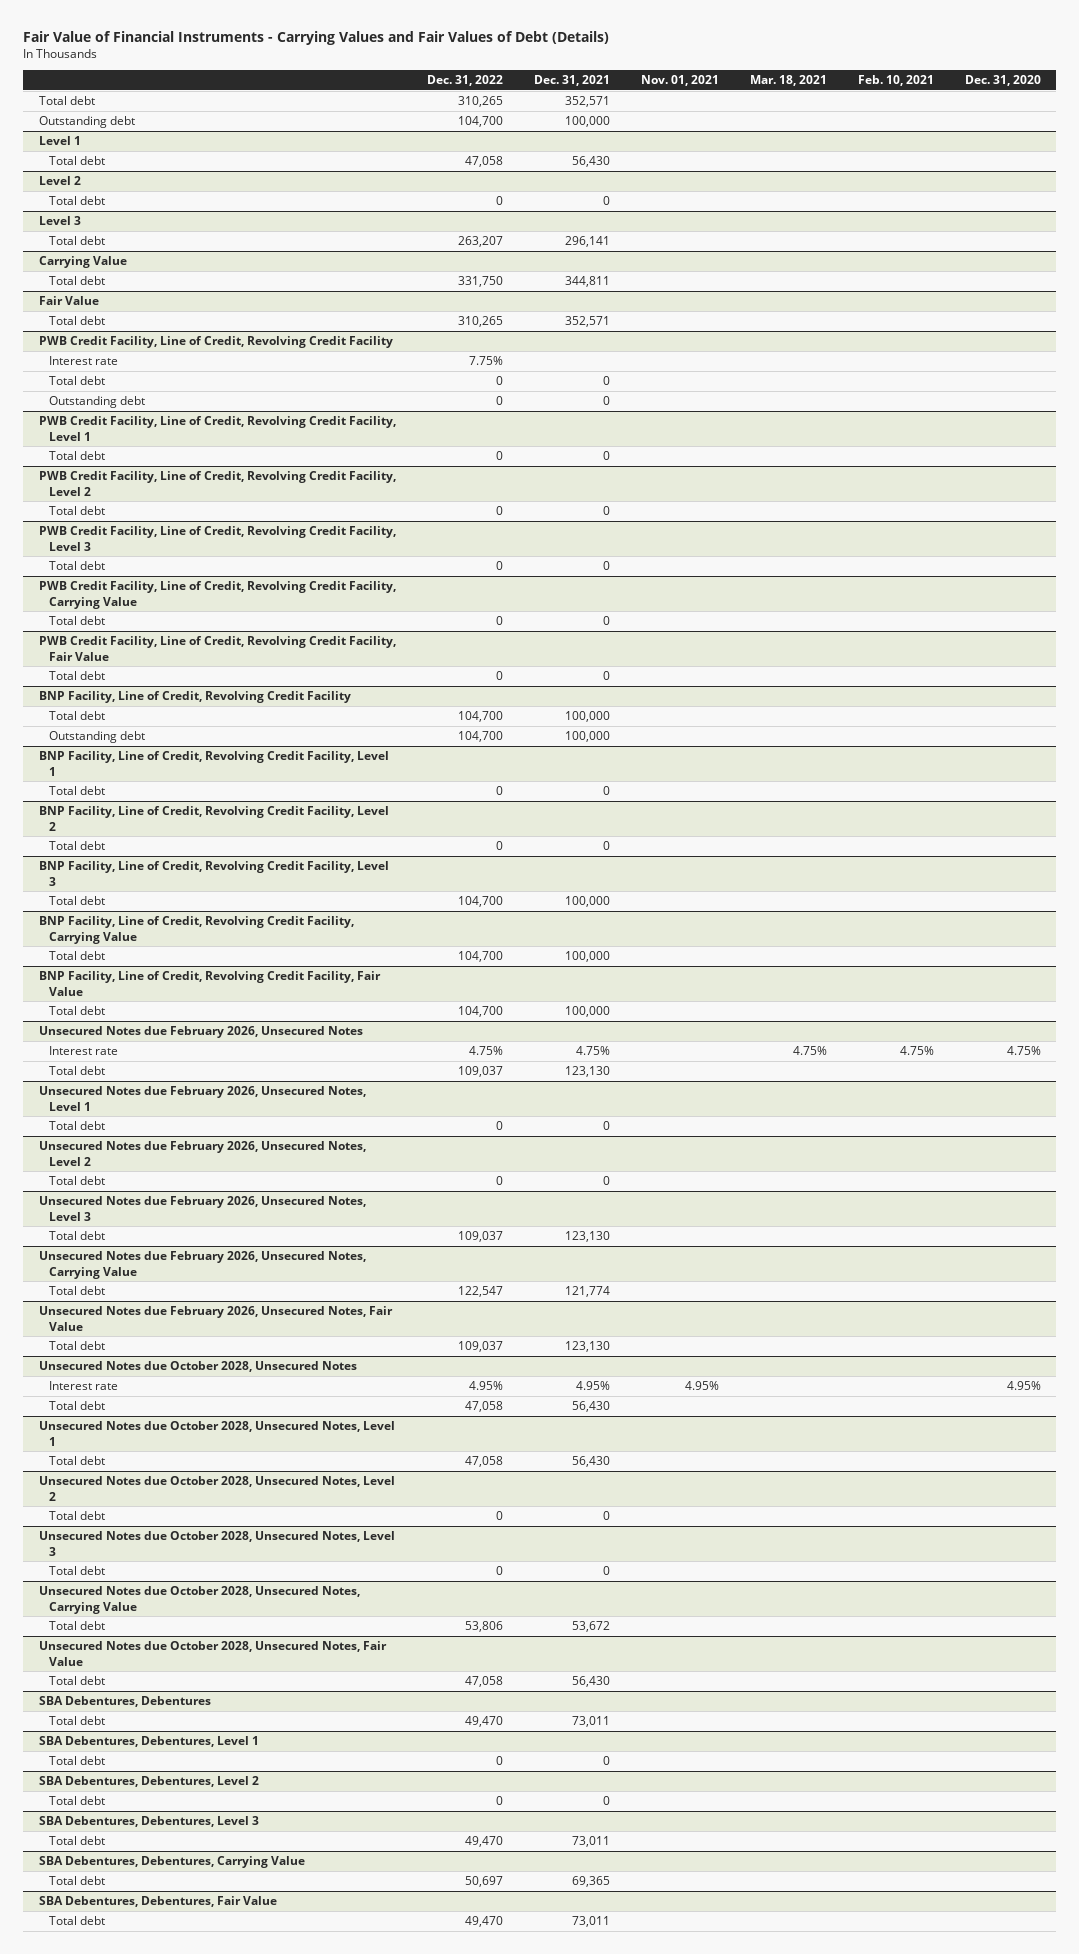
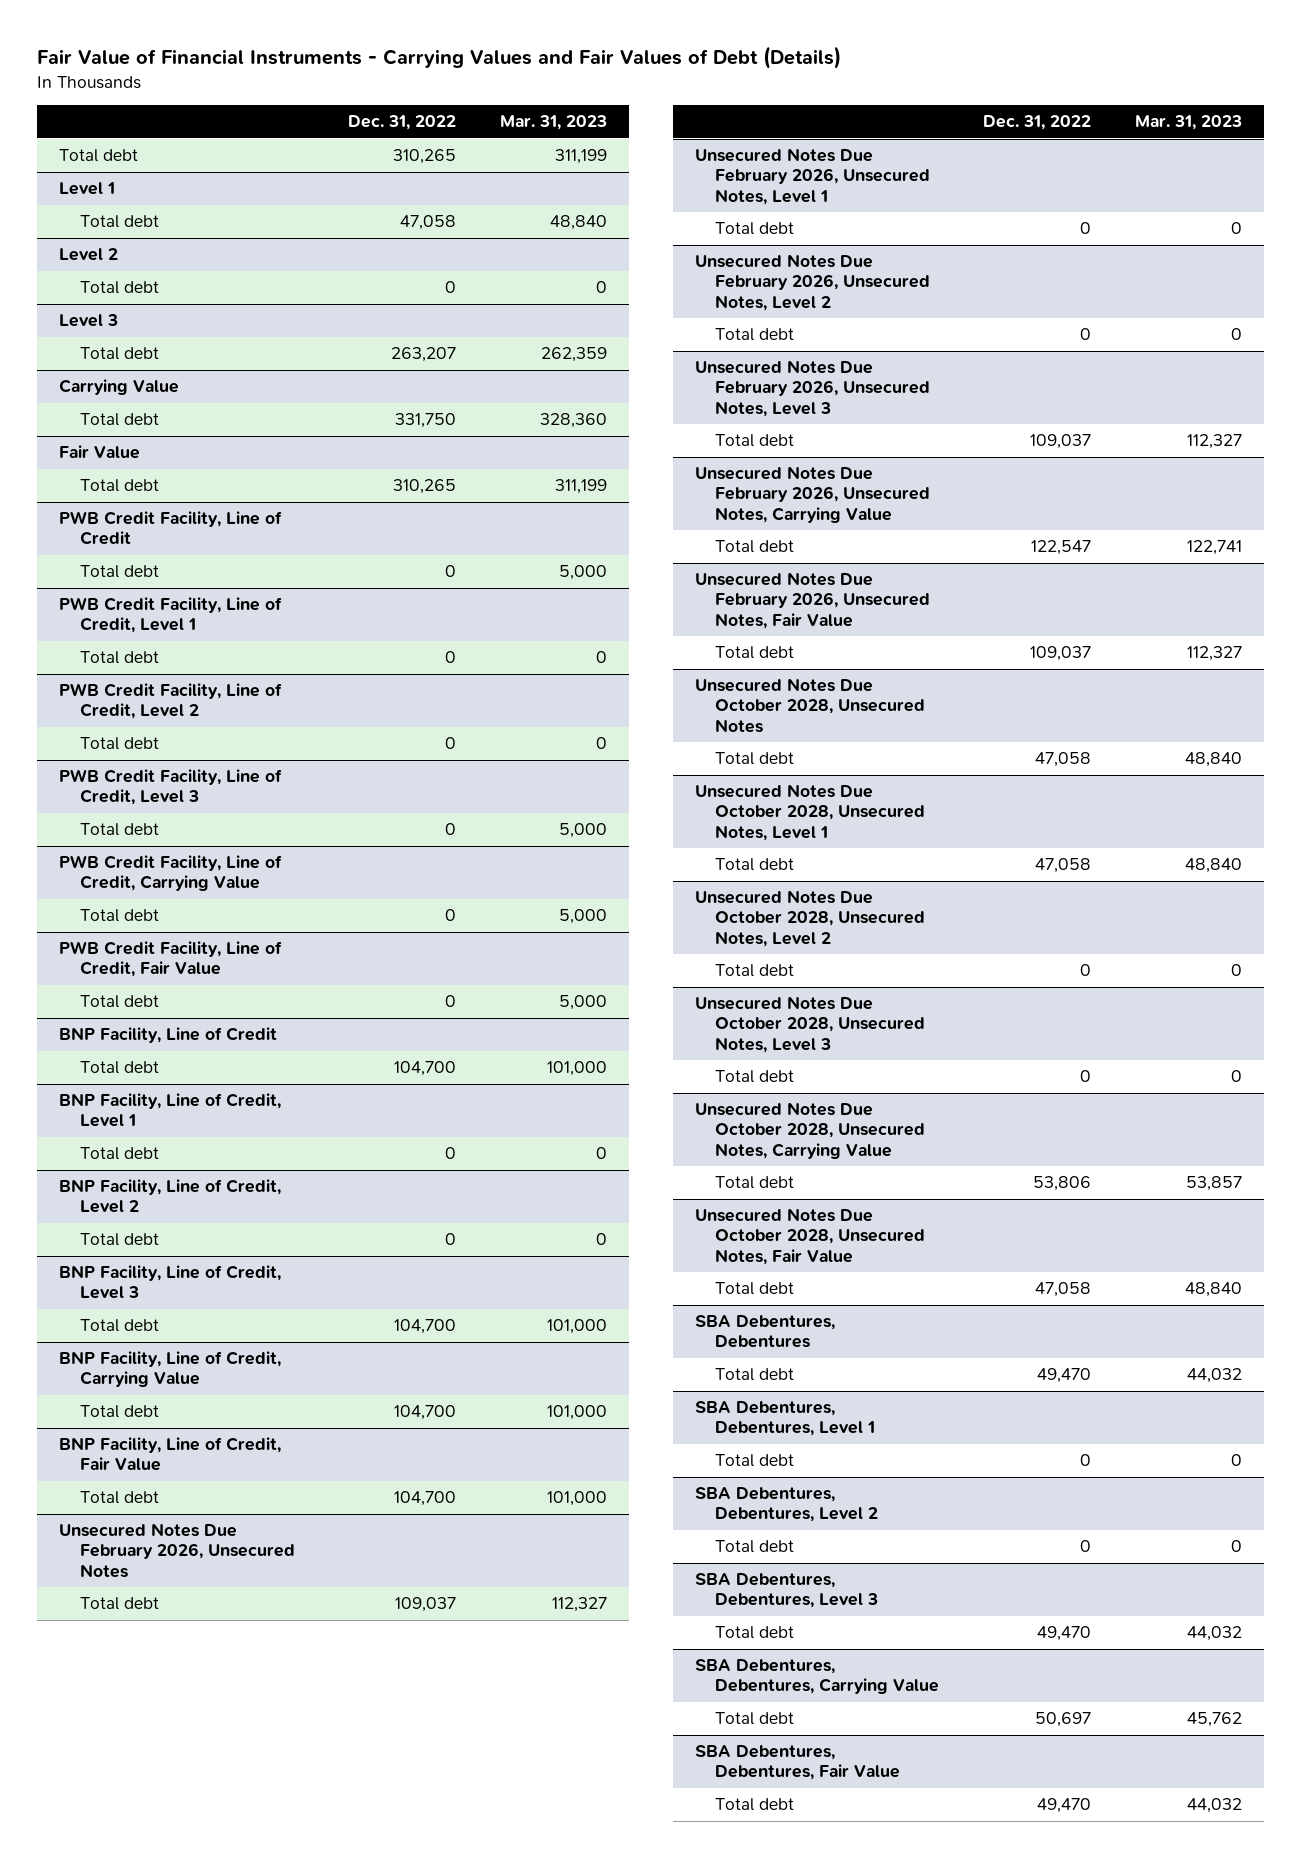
- | Dec. 31, 2022 | Dec. 31, 2021 | Nov. 01, 2021 | Mar. 18, 2021 | Feb. 10, 2021 | Dec. 31, 2020
+ | Dec. 31, 2022 | Mar. 31, 2023
- Outstanding debt | 104,700 | 100,000 | | | |
- PWB Credit Facility, Line of Credit, Revolving Credit Facility
- Interest rate | 7.75% | | | | |
+ PWB Credit Facility, Line of Credit
- Outstanding debt | 0 | 0 | | | |
- PWB Credit Facility, Line of Credit, Revolving Credit Facility, Level 1
+ PWB Credit Facility, Line of Credit, Level 1
- PWB Credit Facility, Line of Credit, Revolving Credit Facility, Level 2
+ PWB Credit Facility, Line of Credit, Level 2
- PWB Credit Facility, Line of Credit, Revolving Credit Facility, Level 3
+ PWB Credit Facility, Line of Credit, Level 3
- PWB Credit Facility, Line of Credit, Revolving Credit Facility, Carrying Value
+ PWB Credit Facility, Line of Credit, Carrying Value
- PWB Credit Facility, Line of Credit, Revolving Credit Facility, Fair Value
+ PWB Credit Facility, Line of Credit, Fair Value
- BNP Facility, Line of Credit, Revolving Credit Facility
+ BNP Facility, Line of Credit
- Outstanding debt | 104,700 | 100,000 | | | |
- BNP Facility, Line of Credit, Revolving Credit Facility, Level 1
+ BNP Facility, Line of Credit, Level 1
- BNP Facility, Line of Credit, Revolving Credit Facility, Level 2
+ BNP Facility, Line of Credit, Level 2
- BNP Facility, Line of Credit, Revolving Credit Facility, Level 3
+ BNP Facility, Line of Credit, Level 3
- BNP Facility, Line of Credit, Revolving Credit Facility, Carrying Value
+ BNP Facility, Line of Credit, Carrying Value
- BNP Facility, Line of Credit, Revolving Credit Facility, Fair Value
+ BNP Facility, Line of Credit, Fair Value
- Unsecured Notes due February 2026, Unsecured Notes
- Interest rate | 4.75% | 4.75% | | 4.75% | 4.75% | 4.75%
+ Unsecured Notes Due February 2026, Unsecured Notes
- Unsecured Notes due February 2026, Unsecured Notes, Level 1
+ Unsecured Notes Due February 2026, Unsecured Notes, Level 1
- Unsecured Notes due February 2026, Unsecured Notes, Level 2
+ Unsecured Notes Due February 2026, Unsecured Notes, Level 2
- Unsecured Notes due February 2026, Unsecured Notes, Level 3
+ Unsecured Notes Due February 2026, Unsecured Notes, Level 3
- Unsecured Notes due February 2026, Unsecured Notes, Carrying Value
+ Unsecured Notes Due February 2026, Unsecured Notes, Carrying Value
- Unsecured Notes due February 2026, Unsecured Notes, Fair Value
+ Unsecured Notes Due February 2026, Unsecured Notes, Fair Value
- Unsecured Notes due October 2028, Unsecured Notes
- Interest rate | 4.95% | 4.95% | 4.95% | | | 4.95%
+ Unsecured Notes Due October 2028, Unsecured Notes
- Unsecured Notes due October 2028, Unsecured Notes, Level 1
+ Unsecured Notes Due October 2028, Unsecured Notes, Level 1
- Unsecured Notes due October 2028, Unsecured Notes, Level 2
+ Unsecured Notes Due October 2028, Unsecured Notes, Level 2
- Unsecured Notes due October 2028, Unsecured Notes, Level 3
+ Unsecured Notes Due October 2028, Unsecured Notes, Level 3
- Unsecured Notes due October 2028, Unsecured Notes, Carrying Value
+ Unsecured Notes Due October 2028, Unsecured Notes, Carrying Value
- Unsecured Notes due October 2028, Unsecured Notes, Fair Value
+ Unsecured Notes Due October 2028, Unsecured Notes, Fair Value

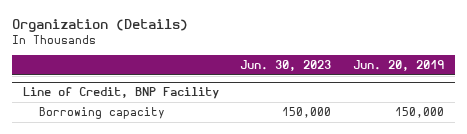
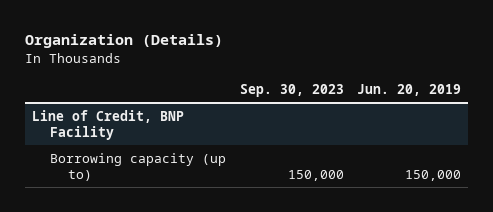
- | Jun. 30, 2023 | Jun. 20, 2019
+ | Sep. 30, 2023 | Jun. 20, 2019
@ Line of Credit, BNP Facility
- Borrowing capacity | 150,000 | 150,000
+ Borrowing capacity (up to) | 150,000 | 150,000

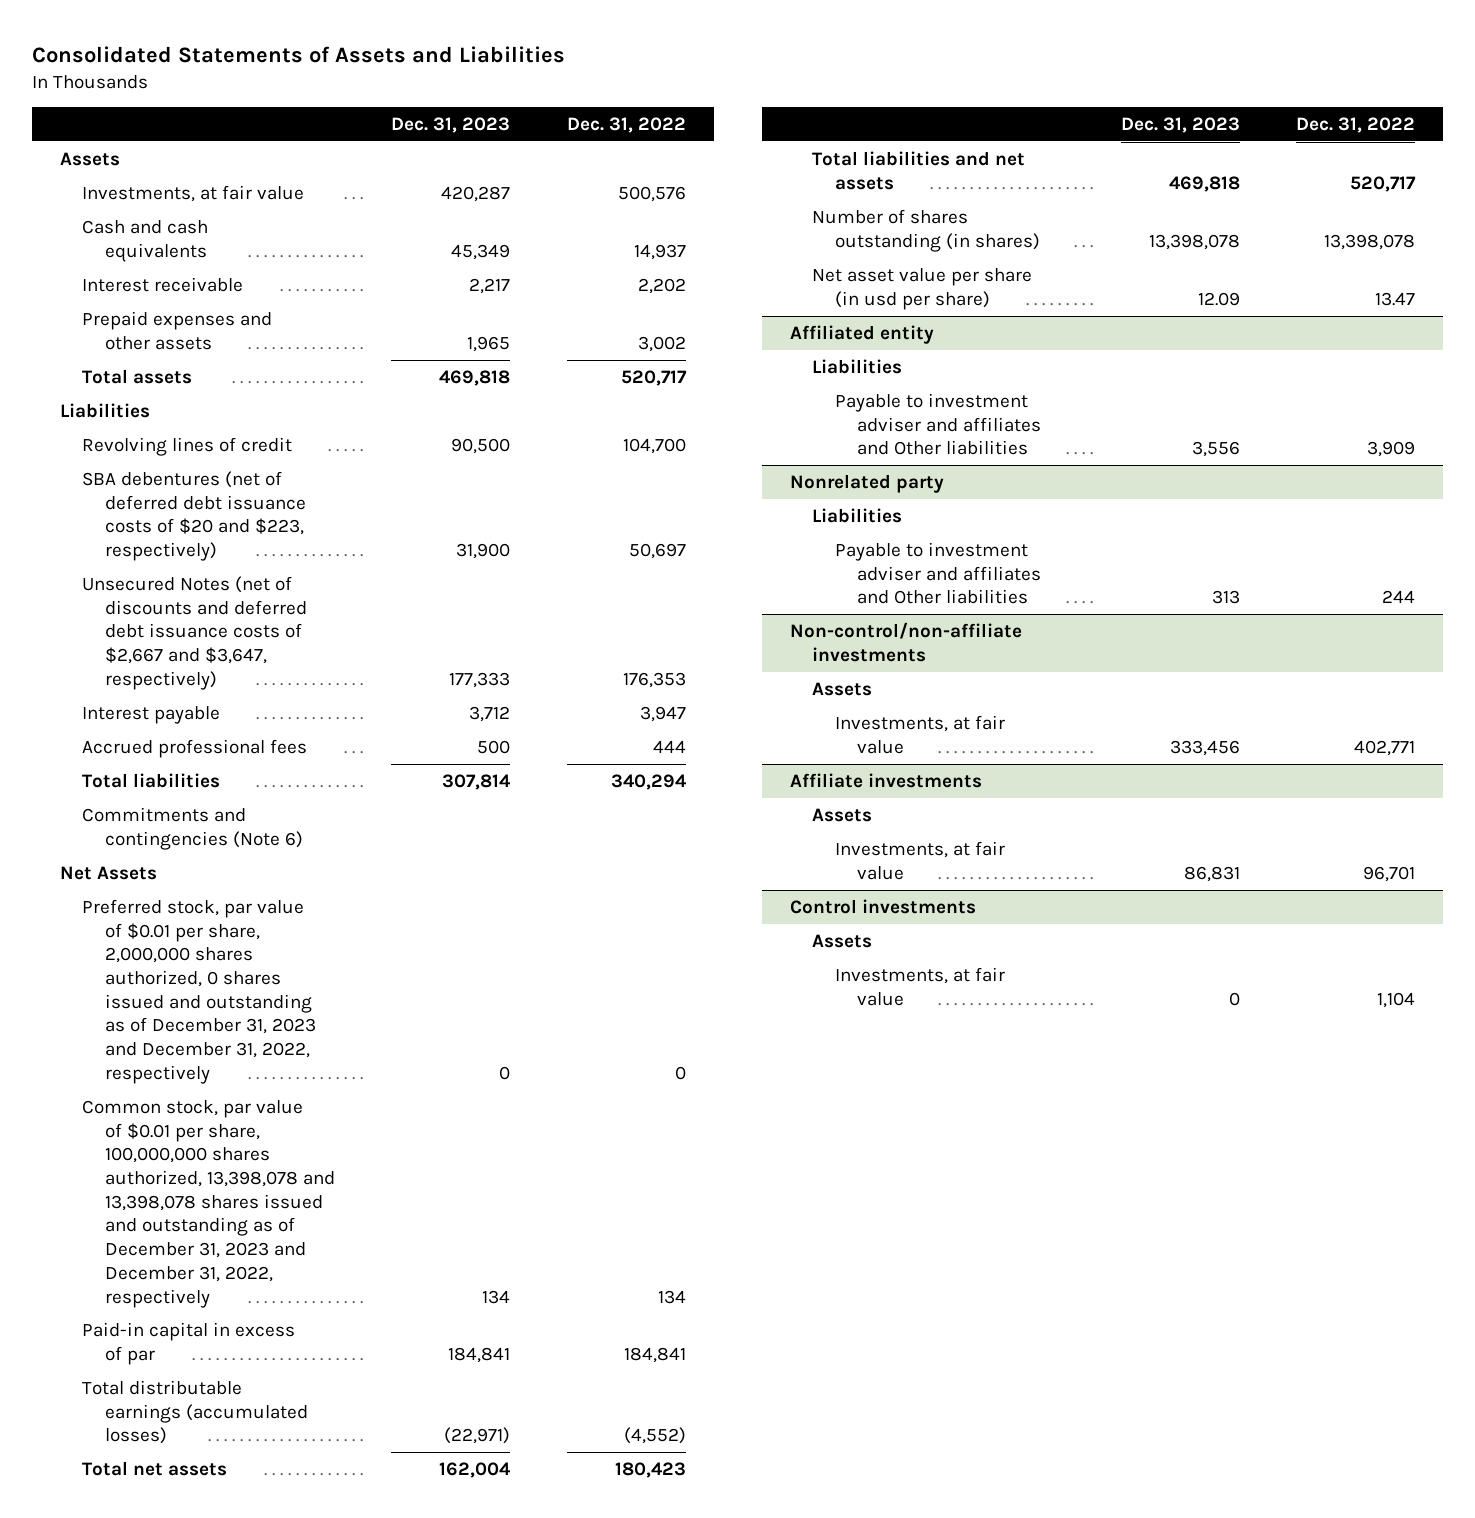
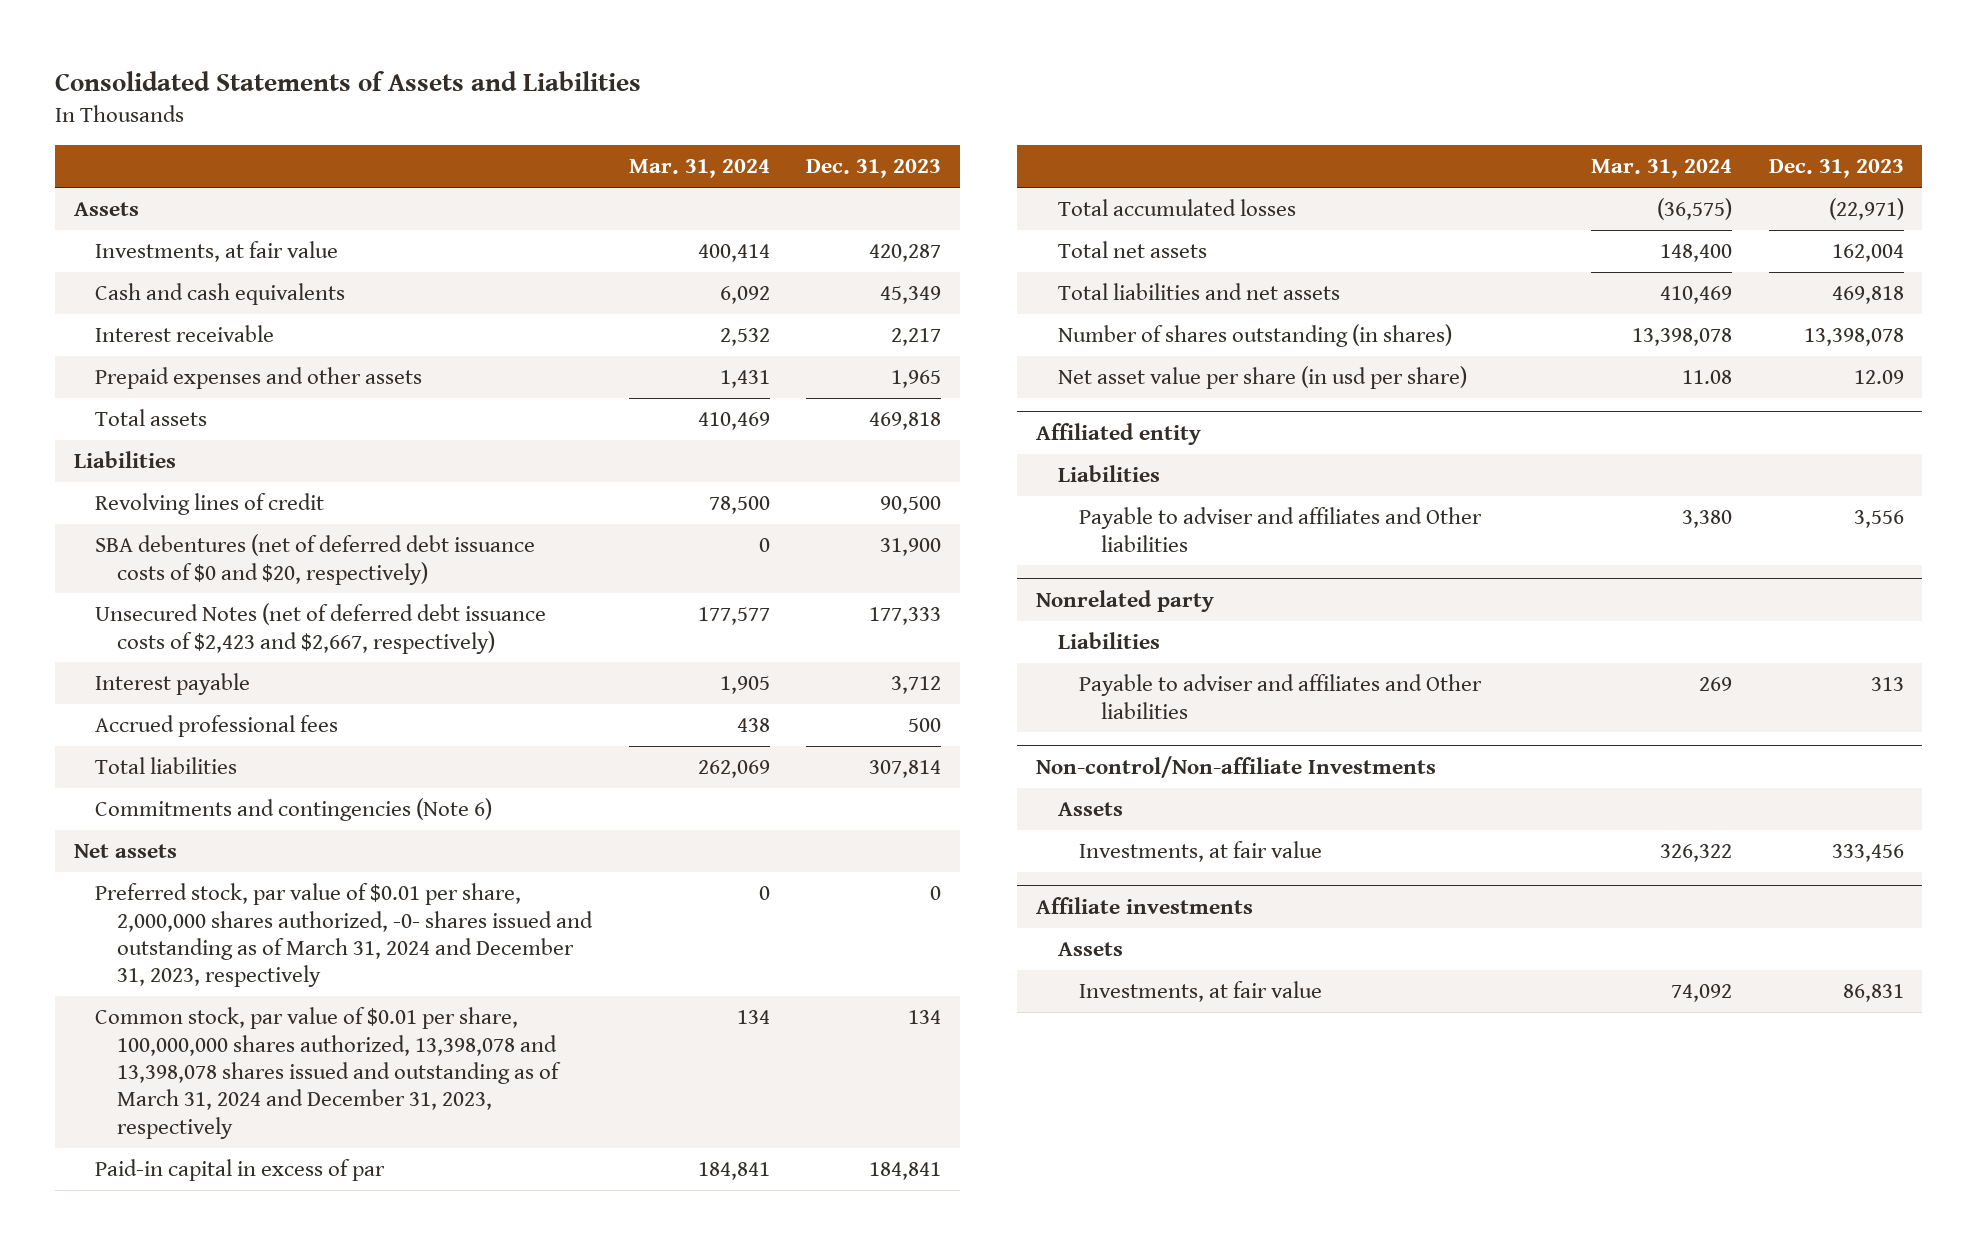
- | Dec. 31, 2023 | Dec. 31, 2022
+ | Mar. 31, 2024 | Dec. 31, 2023
- SBA debentures (net of deferred debt issuance costs of $20 and $223, respectively) | 31,900 | 50,697
- Unsecured Notes (net of discounts and deferred debt issuance costs of $2,667 and $3,647, respectively) | 177,333 | 176,353
+ SBA debentures (net of deferred debt issuance costs of $0 and $20, respectively) | 0 | 31,900
+ Unsecured Notes (net of deferred debt issuance costs of $2,423 and $2,667, respectively) | 177,577 | 177,333
- Net Assets
- Preferred stock, par value of $0.01 per share, 2,000,000 shares authorized, 0 shares issued and outstanding as of December 31, 2023 and December 31, 2022, respectively | 0 | 0
- Common stock, par value of $0.01 per share, 100,000,000 shares authorized, 13,398,078 and 13,398,078 shares issued and outstanding as of December 31, 2023 and December 31, 2022, respectively | 134 | 134
+ Net assets
+ Preferred stock, par value of $0.01 per share, 2,000,000 shares authorized, -0- shares issued and outstanding as of March 31, 2024 and December 31, 2023, respectively | 0 | 0
+ Common stock, par value of $0.01 per share, 100,000,000 shares authorized, 13,398,078 and 13,398,078 shares issued and outstanding as of March 31, 2024 and December 31, 2023, respectively | 134 | 134
- Total distributable earnings (accumulated losses) | (22,971) | (4,552)
+ Total accumulated losses | (36,575) | (22,971)
@ Affiliated entity
- Payable to investment adviser and affiliates and Other liabilities | 3,556 | 3,909
+ Payable to adviser and affiliates and Other liabilities | 3,380 | 3,556
@ Nonrelated party
- Payable to investment adviser and affiliates and Other liabilities | 313 | 244
- Non-control/non-affiliate investments
@ Nonrelated party
+ Payable to adviser and affiliates and Other liabilities | 269 | 313
+ Non-control/Non-affiliate Investments
- Control investments
- Assets
- Investments, at fair value | 0 | 1,104

